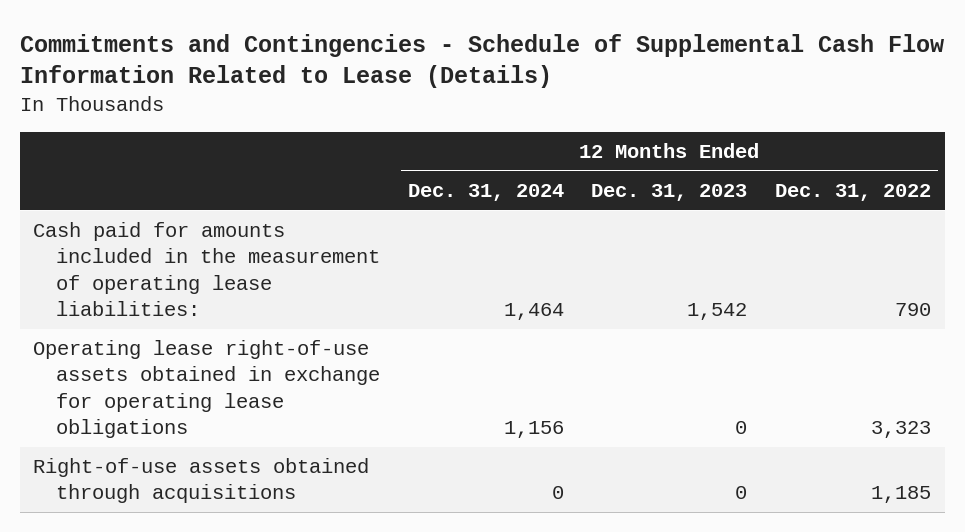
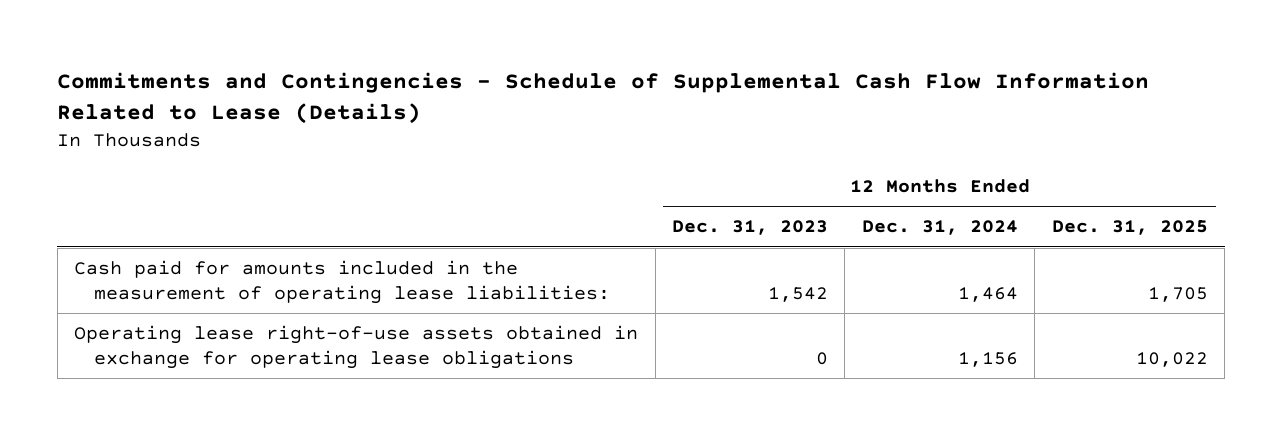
- | 12 Months Ended Dec. 31, 2024 | 12 Months Ended Dec. 31, 2023 | 12 Months Ended Dec. 31, 2022
+ | 12 Months Ended Dec. 31, 2023 | 12 Months Ended Dec. 31, 2024 | 12 Months Ended Dec. 31, 2025
- Right-of-use assets obtained through acquisitions | 0 | 0 | 1,185

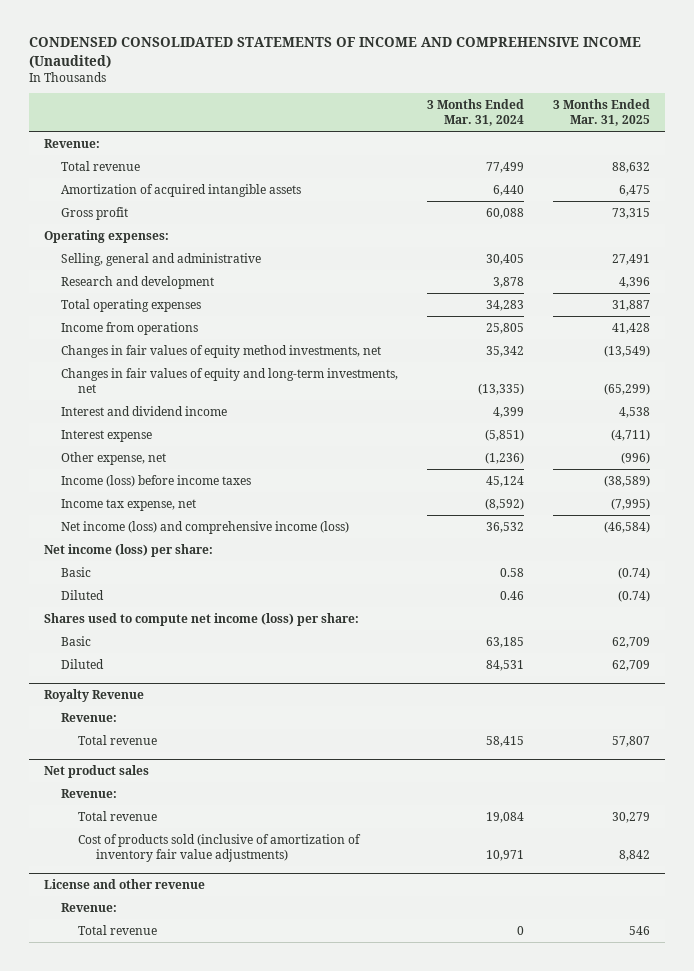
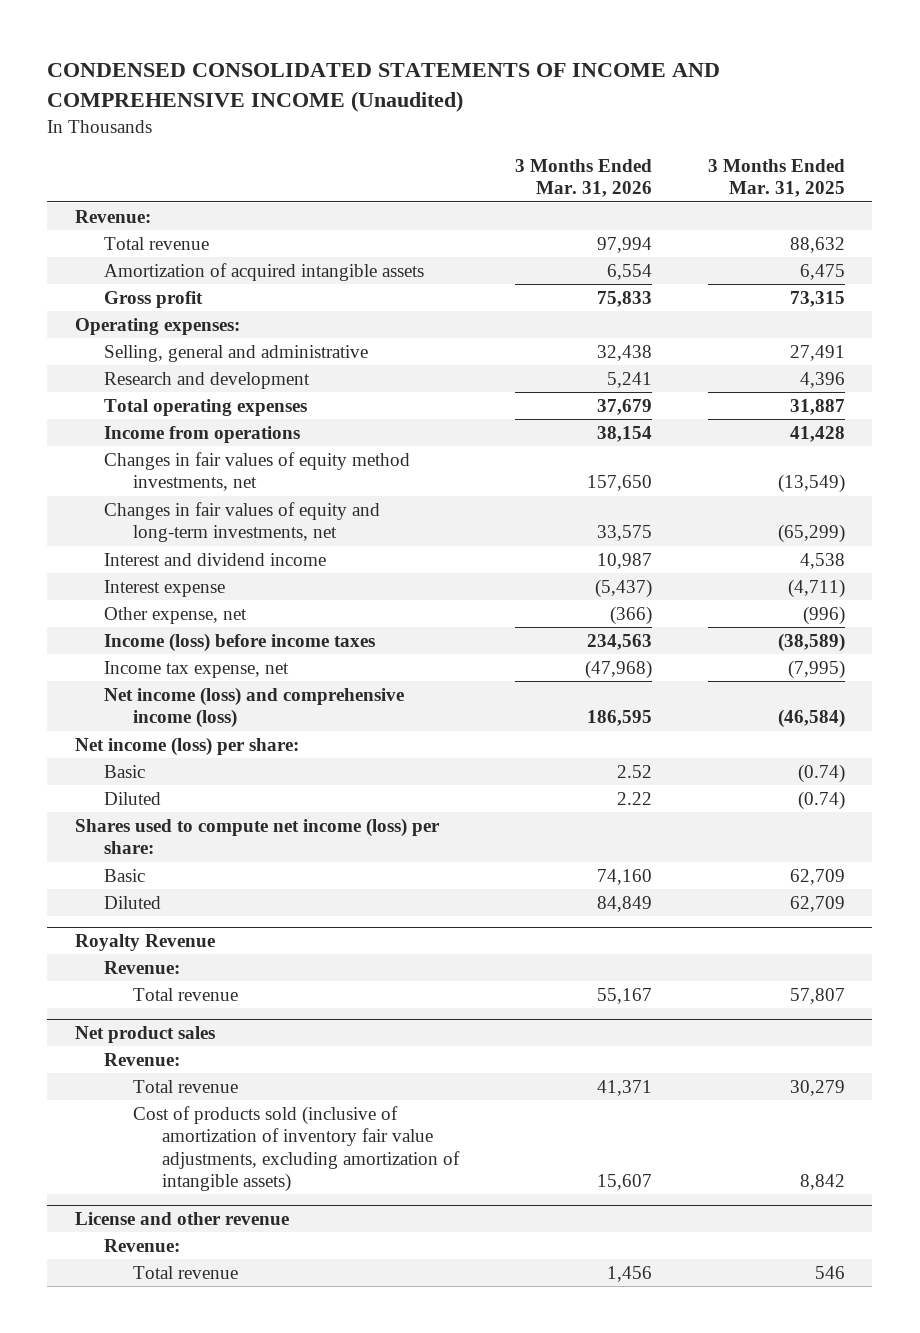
- | 3 Months Ended Mar. 31, 2024 | 3 Months Ended Mar. 31, 2025
+ | 3 Months Ended Mar. 31, 2026 | 3 Months Ended Mar. 31, 2025
@ Net product sales
- Cost of products sold (inclusive of amortization of inventory fair value adjustments) | 10,971 | 8,842
+ Cost of products sold (inclusive of amortization of inventory fair value adjustments, excluding amortization of intangible assets) | 15,607 | 8,842

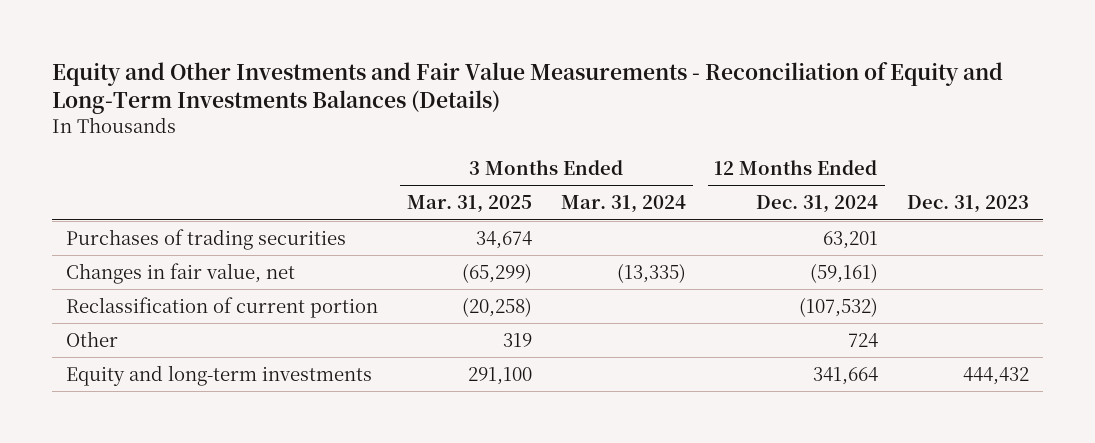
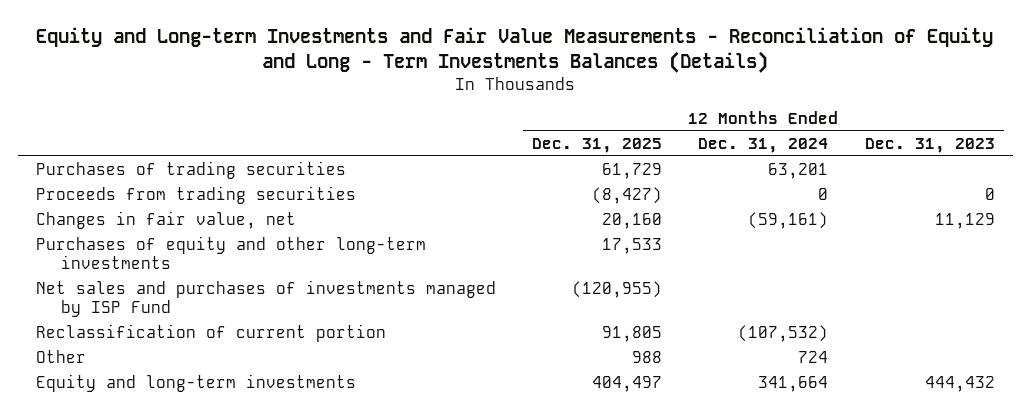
- Equity and Other Investments and Fair Value Measurements - Reconciliation of Equity and Long-Term Investments Balances (Details)
+ Equity and Long-term Investments and Fair Value Measurements - Reconciliation of Equity and Long - Term Investments Balances (Details)
- | 3 Months Ended Mar. 31, 2025 | 3 Months Ended Mar. 31, 2024 | 12 Months Ended Dec. 31, 2024 | Dec. 31, 2023
+ | 12 Months Ended Dec. 31, 2025 | 12 Months Ended Dec. 31, 2024 | 12 Months Ended Dec. 31, 2023
+ Proceeds from trading securities | (8,427) | 0 | 0
+ Purchases of equity and other long-term investments | 17,533 | |
+ Net sales and purchases of investments managed by ISP Fund | (120,955) | |

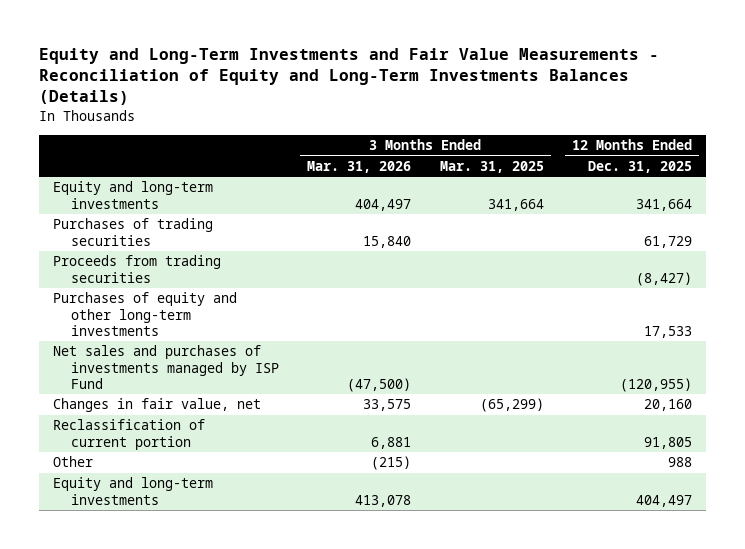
- Equity and Long-term Investments and Fair Value Measurements - Reconciliation of Equity and Long - Term Investments Balances (Details)
+ Equity and Long-Term Investments and Fair Value Measurements - Reconciliation of Equity and Long-Term Investments Balances (Details)
- | 12 Months Ended Dec. 31, 2025 | 12 Months Ended Dec. 31, 2024 | 12 Months Ended Dec. 31, 2023
+ | 3 Months Ended Mar. 31, 2026 | 3 Months Ended Mar. 31, 2025 | 12 Months Ended Dec. 31, 2025
+ Equity and long-term investments | 404,497 | 341,664 | 341,664
moved down: Changes in fair value, net | 33,575 | (65,299) | 20,160

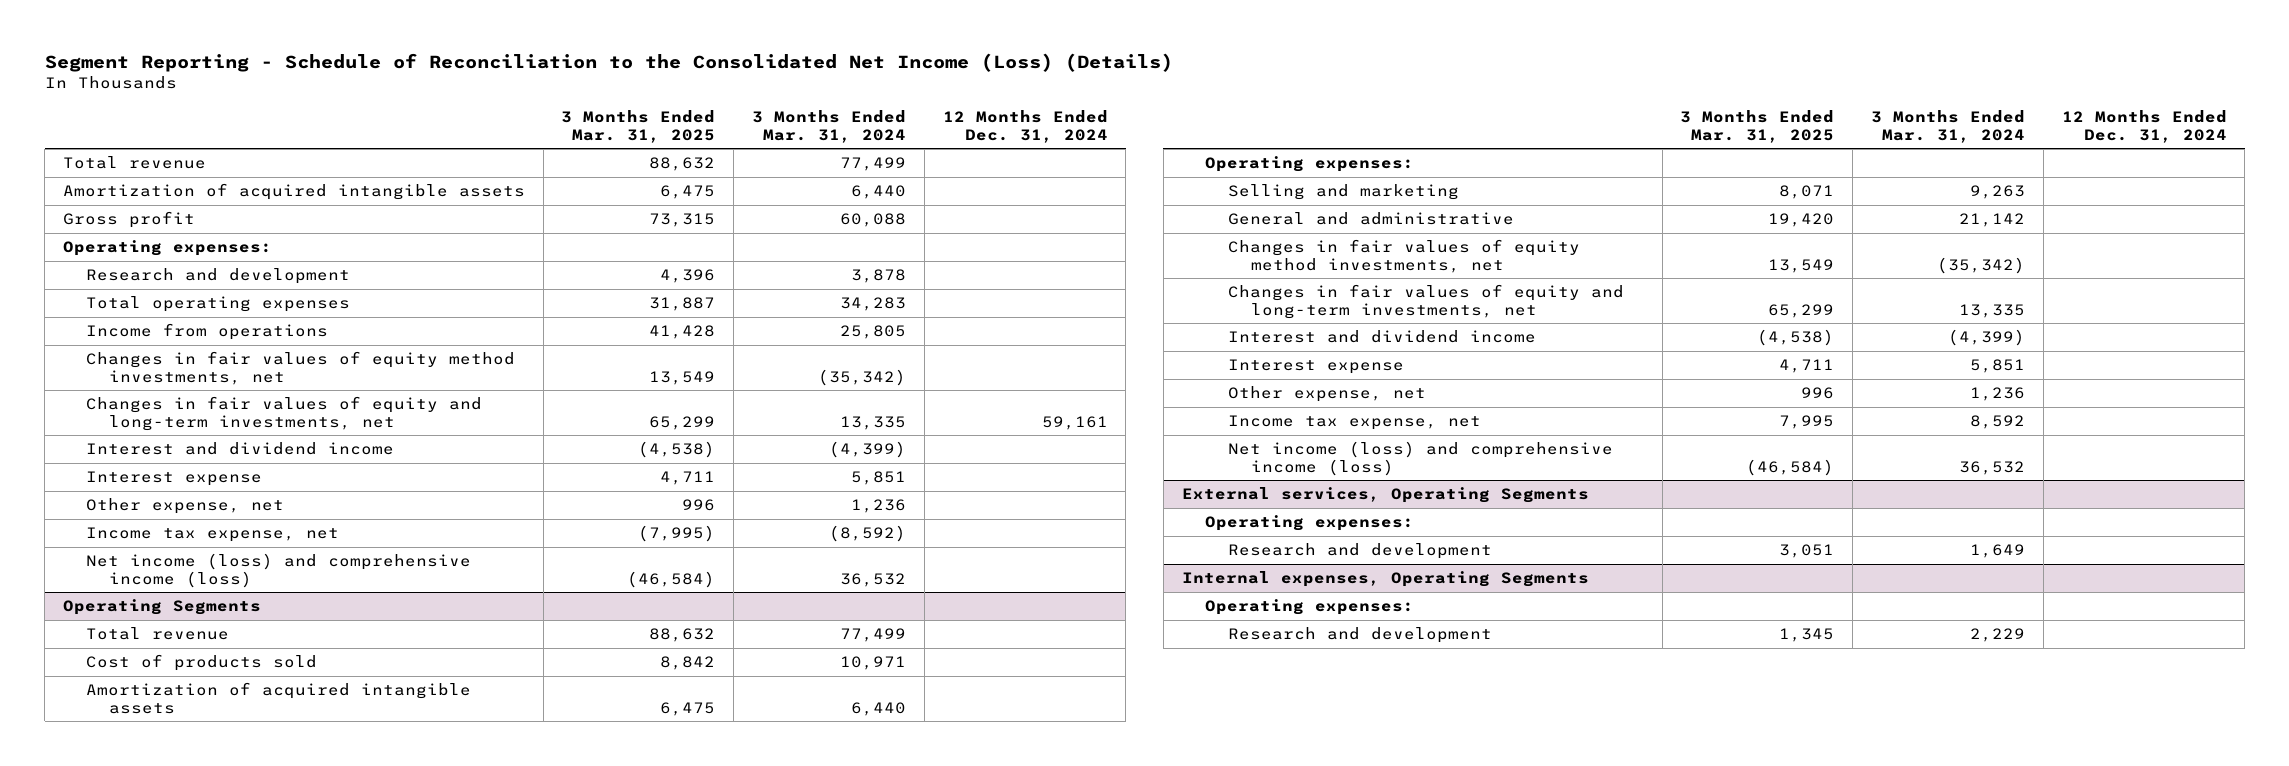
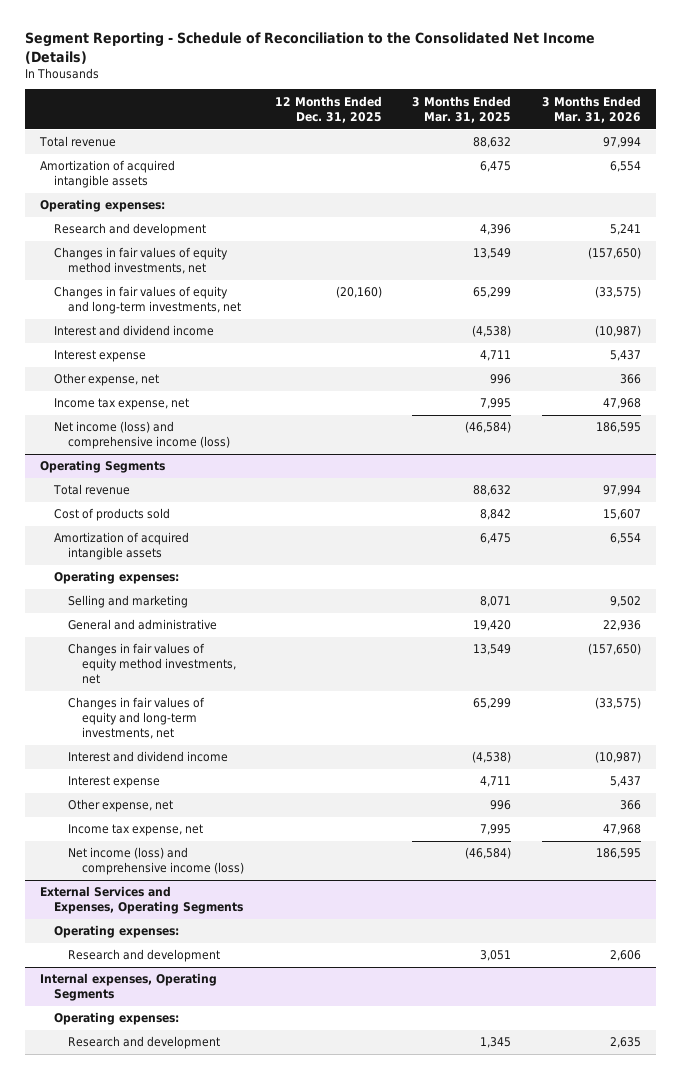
- Segment Reporting - Schedule of Reconciliation to the Consolidated Net Income (Loss) (Details)
+ Segment Reporting - Schedule of Reconciliation to the Consolidated Net Income (Details)
- | 3 Months Ended Mar. 31, 2025 | 3 Months Ended Mar. 31, 2024 | 12 Months Ended Dec. 31, 2024
+ | 12 Months Ended Dec. 31, 2025 | 3 Months Ended Mar. 31, 2025 | 3 Months Ended Mar. 31, 2026
- Gross profit | 73,315 | 60,088 |
- Total operating expenses | 31,887 | 34,283 |
- Income from operations | 41,428 | 25,805 |
- Income tax expense, net | (7,995) | (8,592) |
+ Income tax expense, net | | 7,995 | 47,968
- External services, Operating Segments
+ External Services and Expenses, Operating Segments

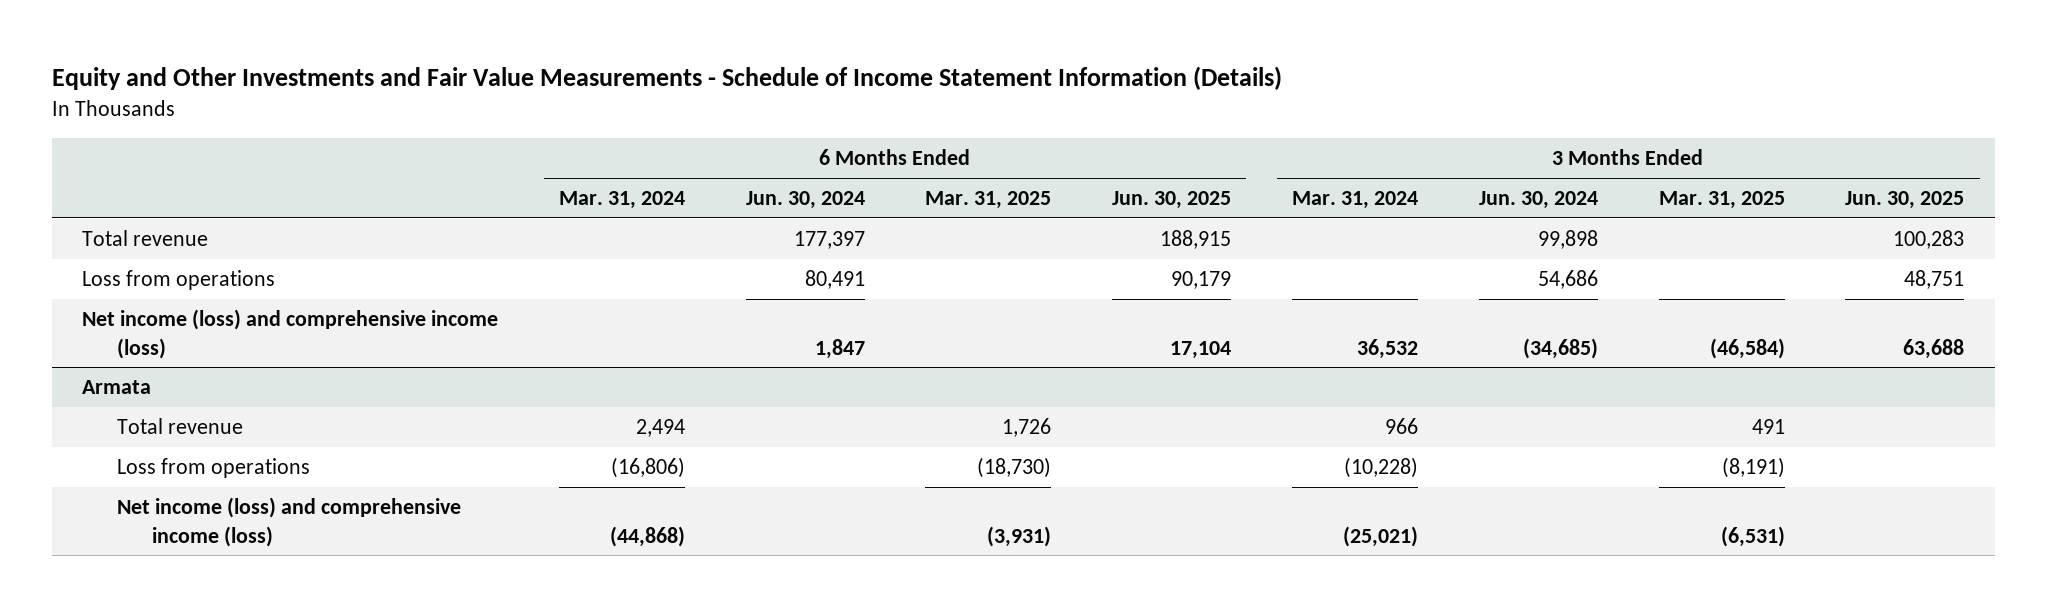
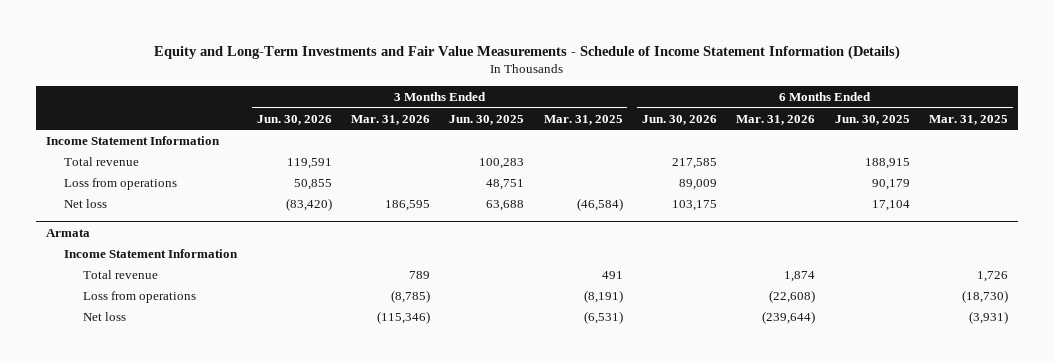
- Equity and Other Investments and Fair Value Measurements - Schedule of Income Statement Information (Details)
+ Equity and Long-Term Investments and Fair Value Measurements - Schedule of Income Statement Information (Details)
- | 6 Months Ended Mar. 31, 2024 | 6 Months Ended Jun. 30, 2024 | 6 Months Ended Mar. 31, 2025 | 6 Months Ended Jun. 30, 2025 | 3 Months Ended Mar. 31, 2024 | 3 Months Ended Jun. 30, 2024 | 3 Months Ended Mar. 31, 2025 | 3 Months Ended Jun. 30, 2025
+ | 3 Months Ended Jun. 30, 2026 | 3 Months Ended Mar. 31, 2026 | 3 Months Ended Jun. 30, 2025 | 3 Months Ended Mar. 31, 2025 | 6 Months Ended Jun. 30, 2026 | 6 Months Ended Mar. 31, 2026 | 6 Months Ended Jun. 30, 2025 | 6 Months Ended Mar. 31, 2025
+ Income Statement Information
- Net income (loss) and comprehensive income (loss) | | 1,847 | | 17,104 | 36,532 | (34,685) | (46,584) | 63,688
+ Net loss | (83,420) | 186,595 | 63,688 | (46,584) | 103,175 | | 17,104 |
@ Armata
+ Income Statement Information
- Net income (loss) and comprehensive income (loss) | (44,868) | | (3,931) | | (25,021) | | (6,531) |
+ Net loss | | (115,346) | | (6,531) | | (239,644) | | (3,931)

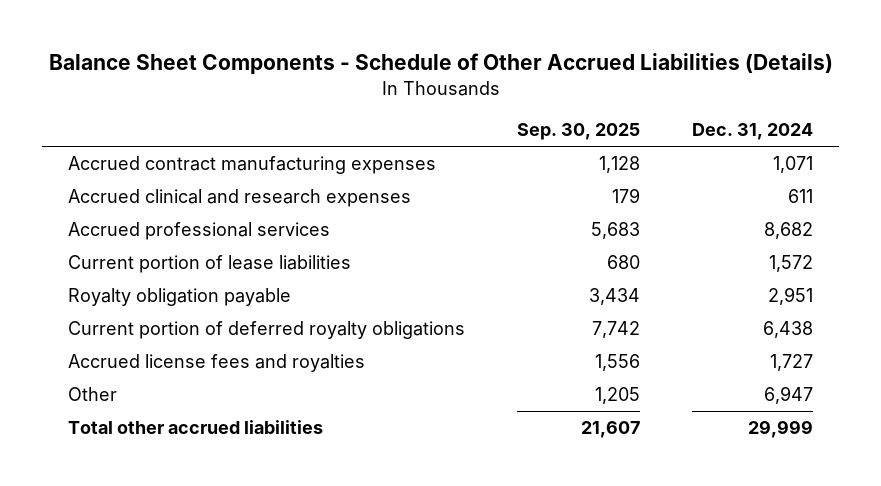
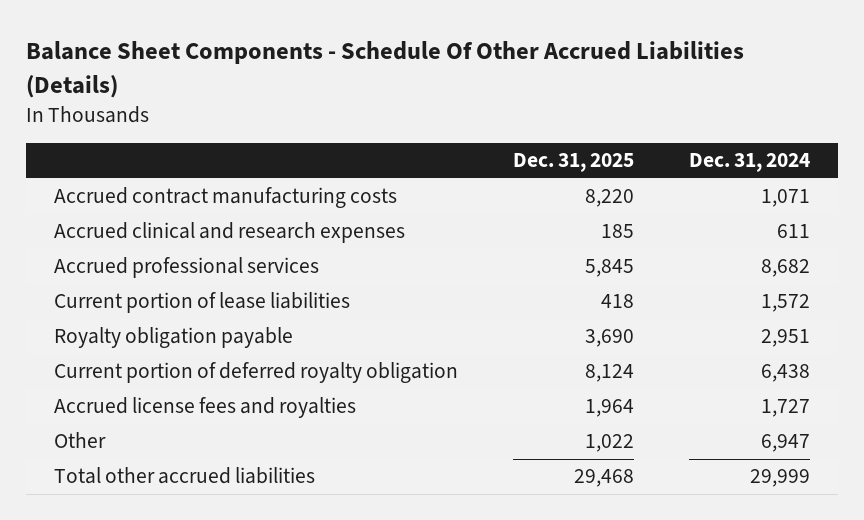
- Balance Sheet Components - Schedule of Other Accrued Liabilities (Details)
+ Balance Sheet Components - Schedule Of Other Accrued Liabilities (Details)
- | Sep. 30, 2025 | Dec. 31, 2024
+ | Dec. 31, 2025 | Dec. 31, 2024
- Accrued contract manufacturing expenses | 1,128 | 1,071
+ Accrued contract manufacturing costs | 8,220 | 1,071
- Current portion of deferred royalty obligations | 7,742 | 6,438
+ Current portion of deferred royalty obligation | 8,124 | 6,438

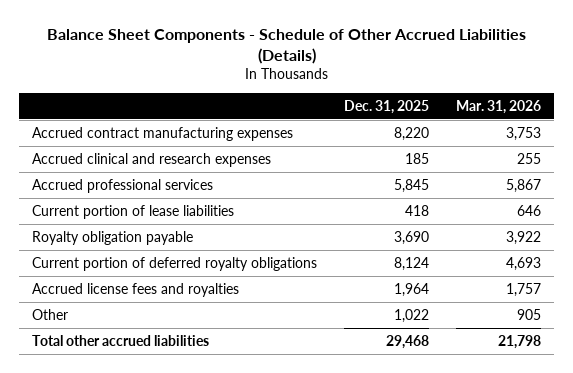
- Balance Sheet Components - Schedule Of Other Accrued Liabilities (Details)
+ Balance Sheet Components - Schedule of Other Accrued Liabilities (Details)
- | Dec. 31, 2025 | Dec. 31, 2024
+ | Dec. 31, 2025 | Mar. 31, 2026
- Accrued contract manufacturing costs | 8,220 | 1,071
+ Accrued contract manufacturing expenses | 8,220 | 3,753
- Current portion of deferred royalty obligation | 8,124 | 6,438
+ Current portion of deferred royalty obligations | 8,124 | 4,693

